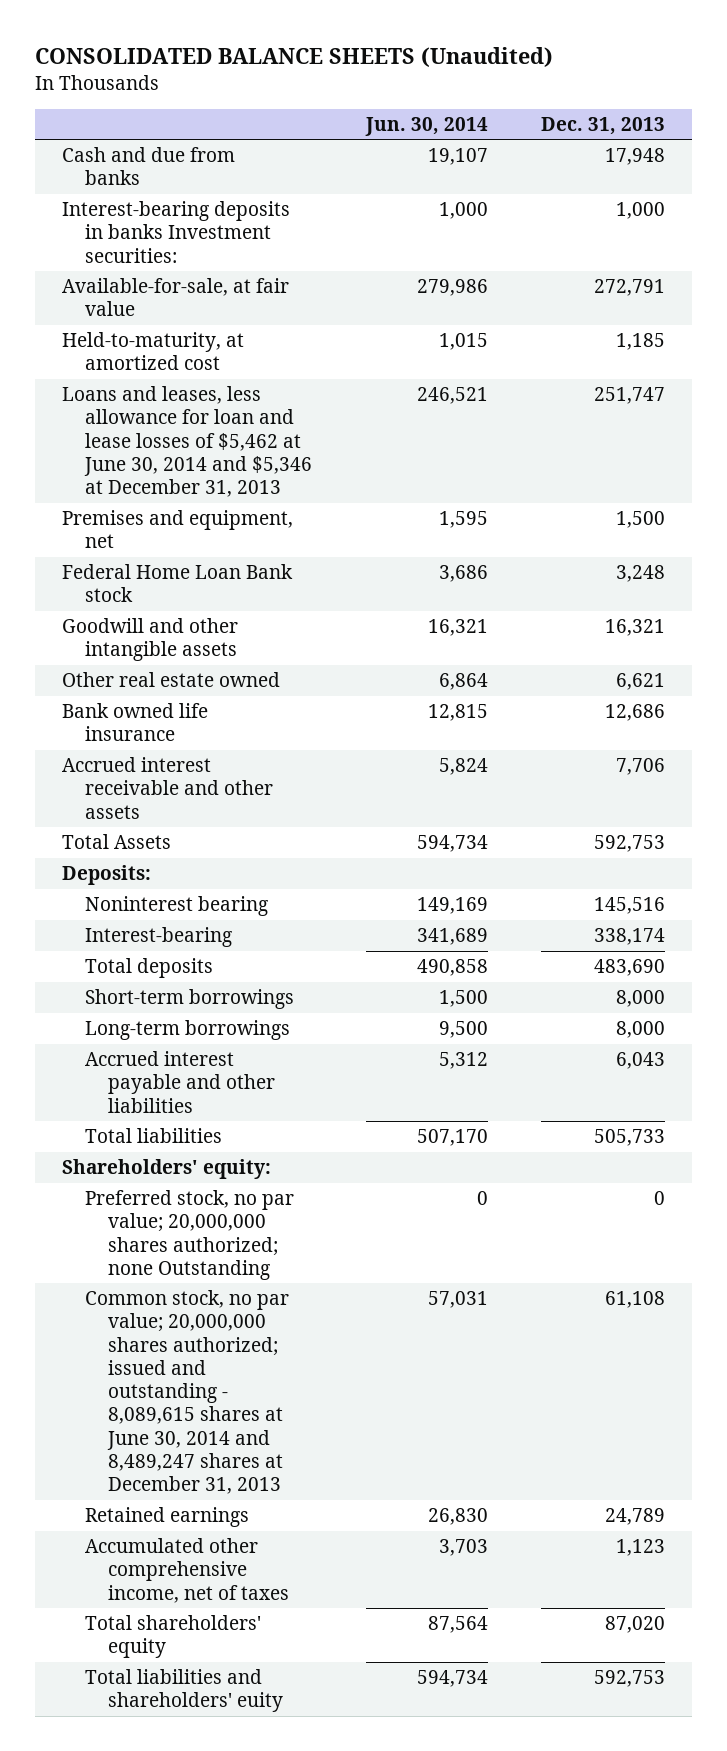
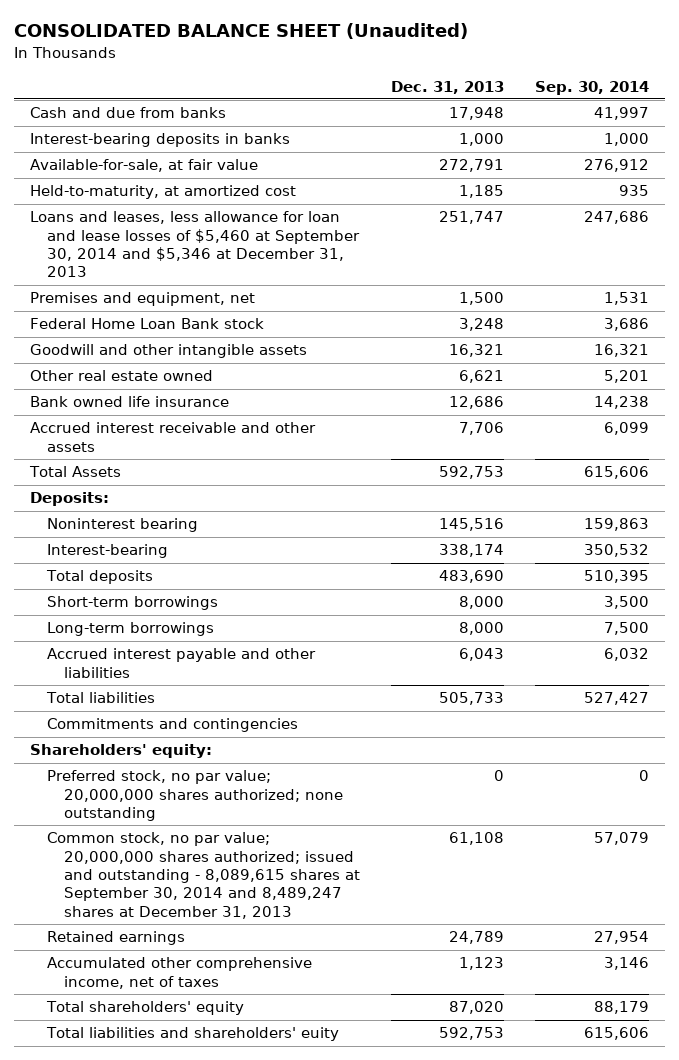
- CONSOLIDATED BALANCE SHEETS (Unaudited)
+ CONSOLIDATED BALANCE SHEET (Unaudited)
- | Jun. 30, 2014 | Dec. 31, 2013
+ | Dec. 31, 2013 | Sep. 30, 2014
- Interest-bearing deposits in banks Investment securities: | 1,000 | 1,000
+ Interest-bearing deposits in banks | 1,000 | 1,000
- Loans and leases, less allowance for loan and lease losses of $5,462 at June 30, 2014 and $5,346 at December 31, 2013 | 246,521 | 251,747
+ Loans and leases, less allowance for loan and lease losses of $5,460 at September 30, 2014 and $5,346 at December 31, 2013 | 251,747 | 247,686
+ Commitments and contingencies
- Preferred stock, no par value; 20,000,000 shares authorized; none Outstanding | 0 | 0
- Common stock, no par value; 20,000,000 shares authorized; issued and outstanding - 8,089,615 shares at June 30, 2014 and 8,489,247 shares at December 31, 2013 | 57,031 | 61,108
+ Preferred stock, no par value; 20,000,000 shares authorized; none outstanding | 0 | 0
+ Common stock, no par value; 20,000,000 shares authorized; issued and outstanding - 8,089,615 shares at September 30, 2014 and 8,489,247 shares at December 31, 2013 | 61,108 | 57,079

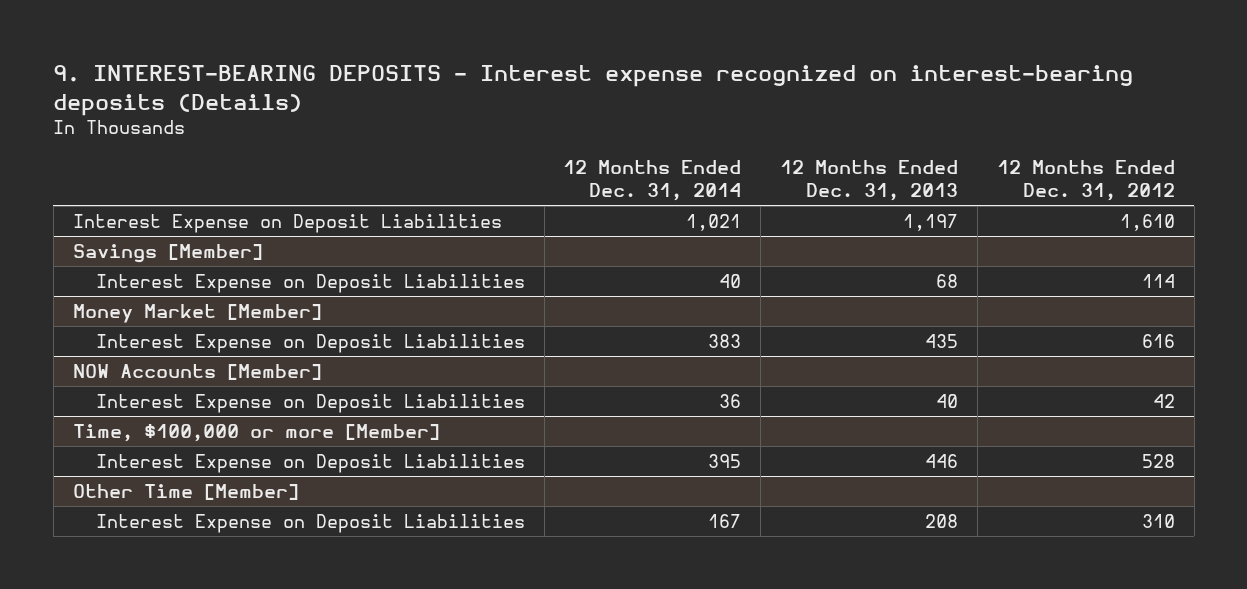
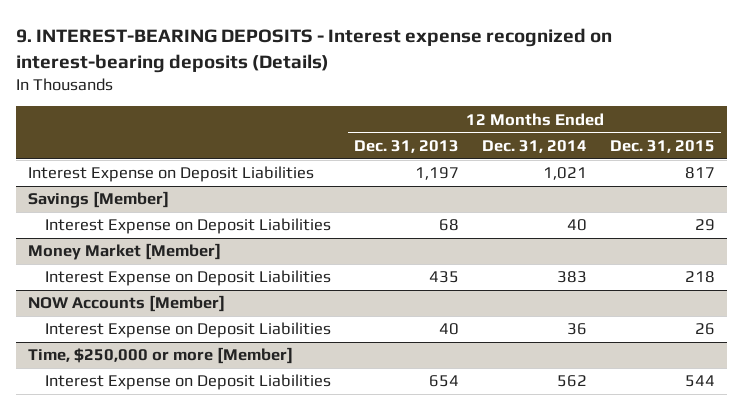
- | 12 Months Ended Dec. 31, 2014 | 12 Months Ended Dec. 31, 2013 | 12 Months Ended Dec. 31, 2012
+ | 12 Months Ended Dec. 31, 2013 | 12 Months Ended Dec. 31, 2014 | 12 Months Ended Dec. 31, 2015
- Time, $100,000 or more [Member]
- Interest Expense on Deposit Liabilities | 395 | 446 | 528
- Other Time [Member]
- Interest Expense on Deposit Liabilities | 167 | 208 | 310
+ Time, $250,000 or more [Member]
+ Interest Expense on Deposit Liabilities | 654 | 562 | 544

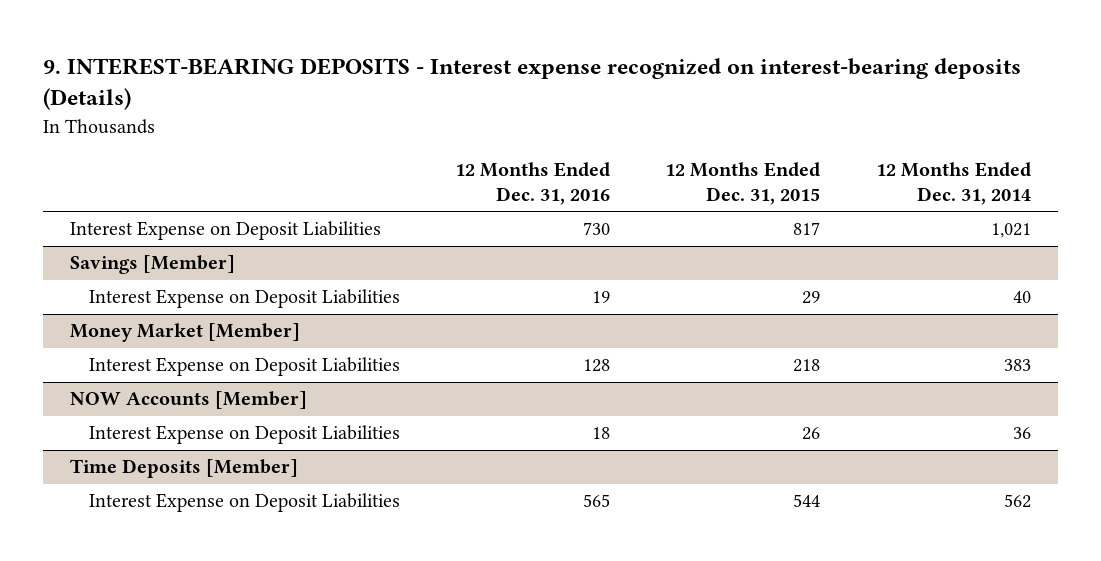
- | 12 Months Ended Dec. 31, 2013 | 12 Months Ended Dec. 31, 2014 | 12 Months Ended Dec. 31, 2015
+ | 12 Months Ended Dec. 31, 2016 | 12 Months Ended Dec. 31, 2015 | 12 Months Ended Dec. 31, 2014
- Time, $250,000 or more [Member]
+ Time Deposits [Member]

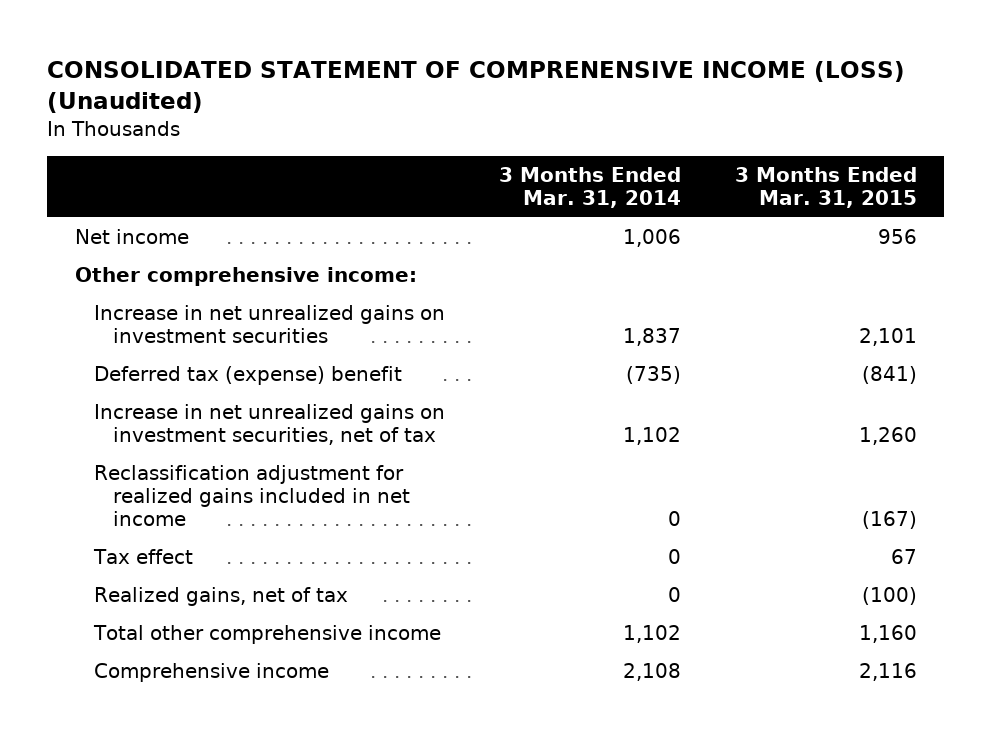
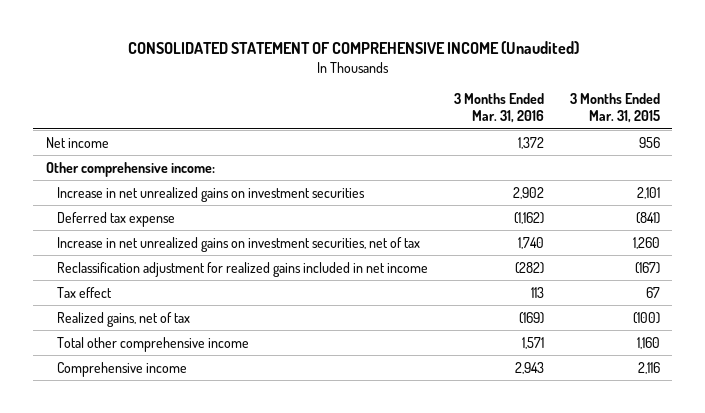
- CONSOLIDATED STATEMENT OF COMPRENENSIVE INCOME (LOSS) (Unaudited)
+ CONSOLIDATED STATEMENT OF COMPREHENSIVE INCOME (Unaudited)
- | 3 Months Ended Mar. 31, 2014 | 3 Months Ended Mar. 31, 2015
+ | 3 Months Ended Mar. 31, 2016 | 3 Months Ended Mar. 31, 2015
- Deferred tax (expense) benefit | (735) | (841)
+ Deferred tax expense | (1,162) | (841)

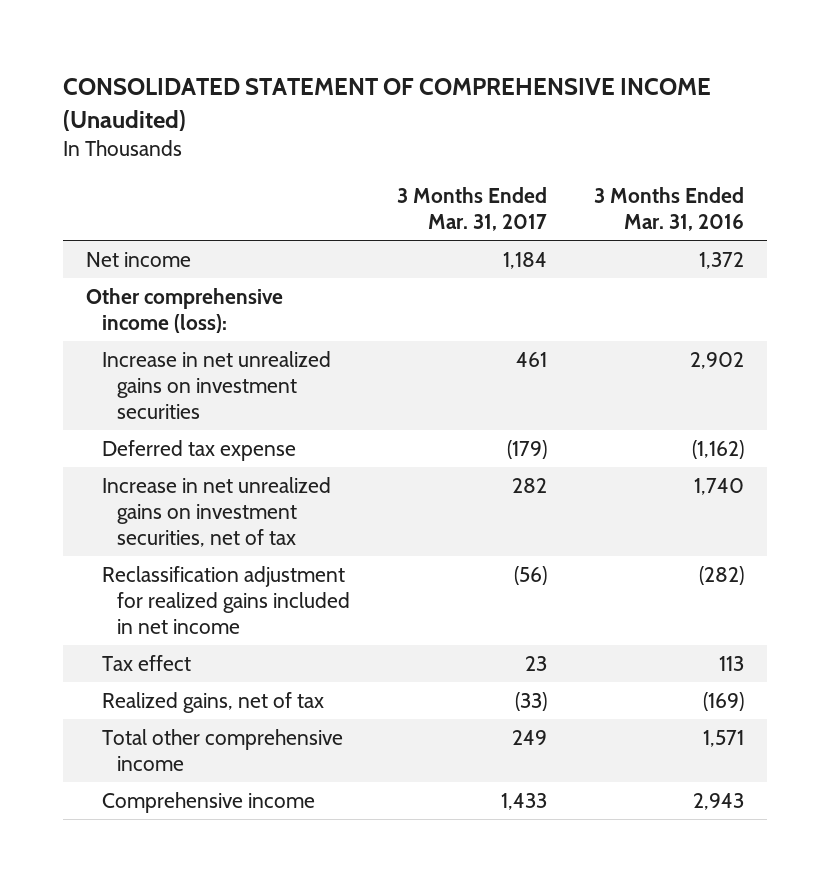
- | 3 Months Ended Mar. 31, 2016 | 3 Months Ended Mar. 31, 2015
+ | 3 Months Ended Mar. 31, 2017 | 3 Months Ended Mar. 31, 2016
- Other comprehensive income:
+ Other comprehensive income (loss):

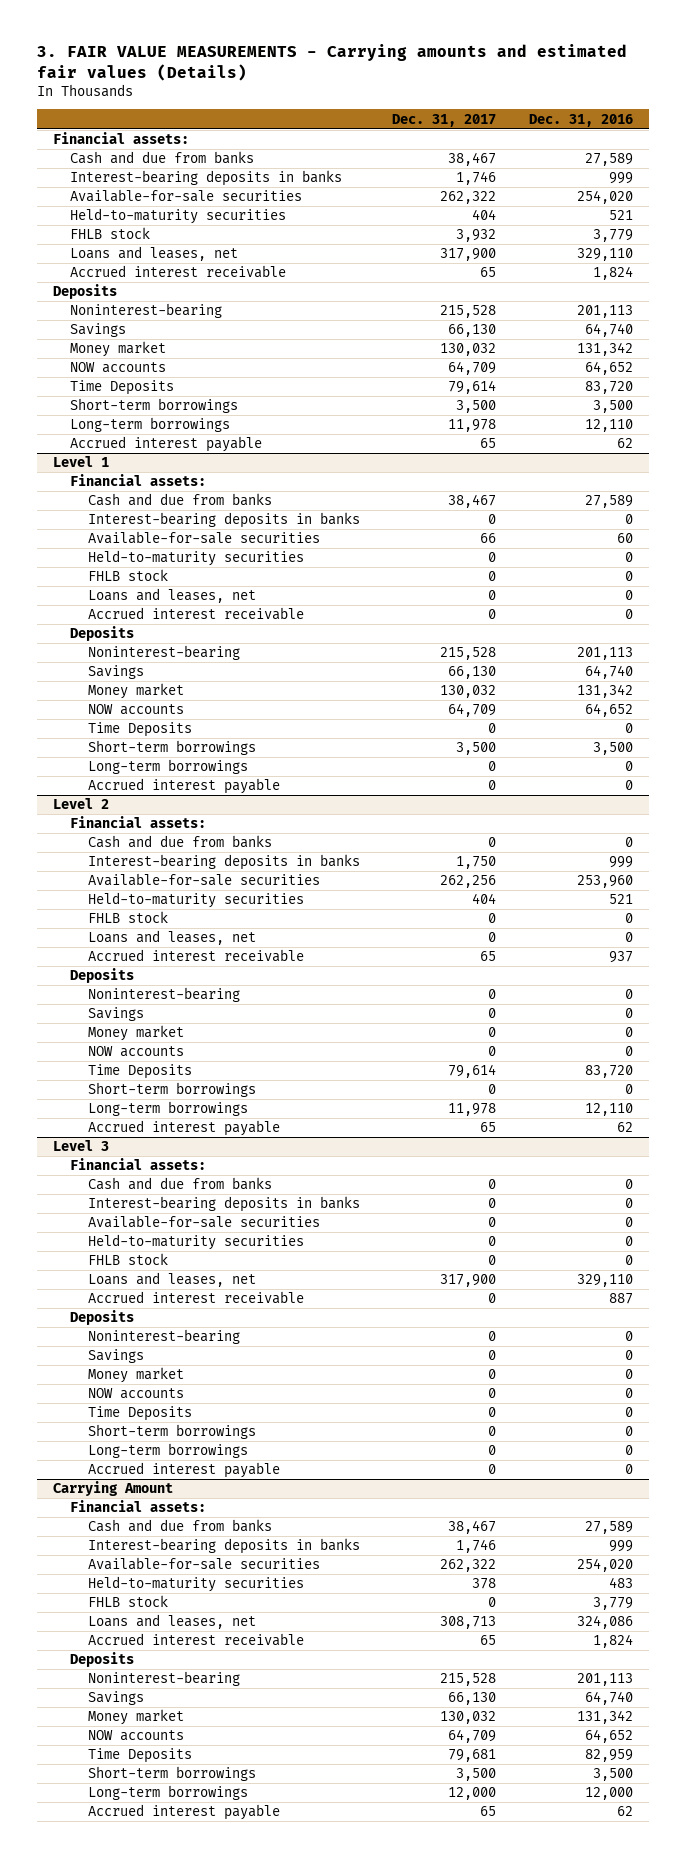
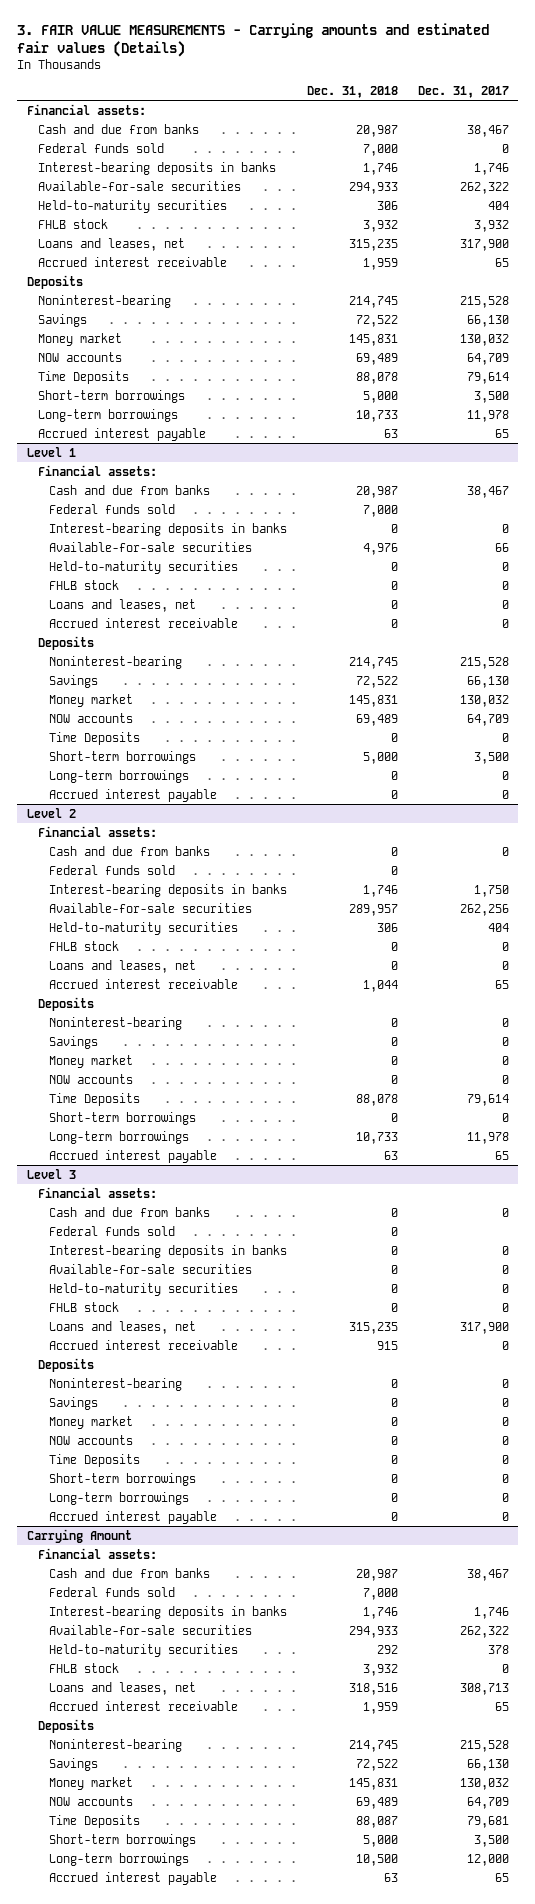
- | Dec. 31, 2017 | Dec. 31, 2016
+ | Dec. 31, 2018 | Dec. 31, 2017
+ Federal funds sold | 7,000 | 0
@ Level 1
+ Federal funds sold | 7,000 |
@ Level 2
+ Federal funds sold | 0 |
@ Level 3
+ Federal funds sold | 0 |
@ Carrying Amount
+ Federal funds sold | 7,000 |

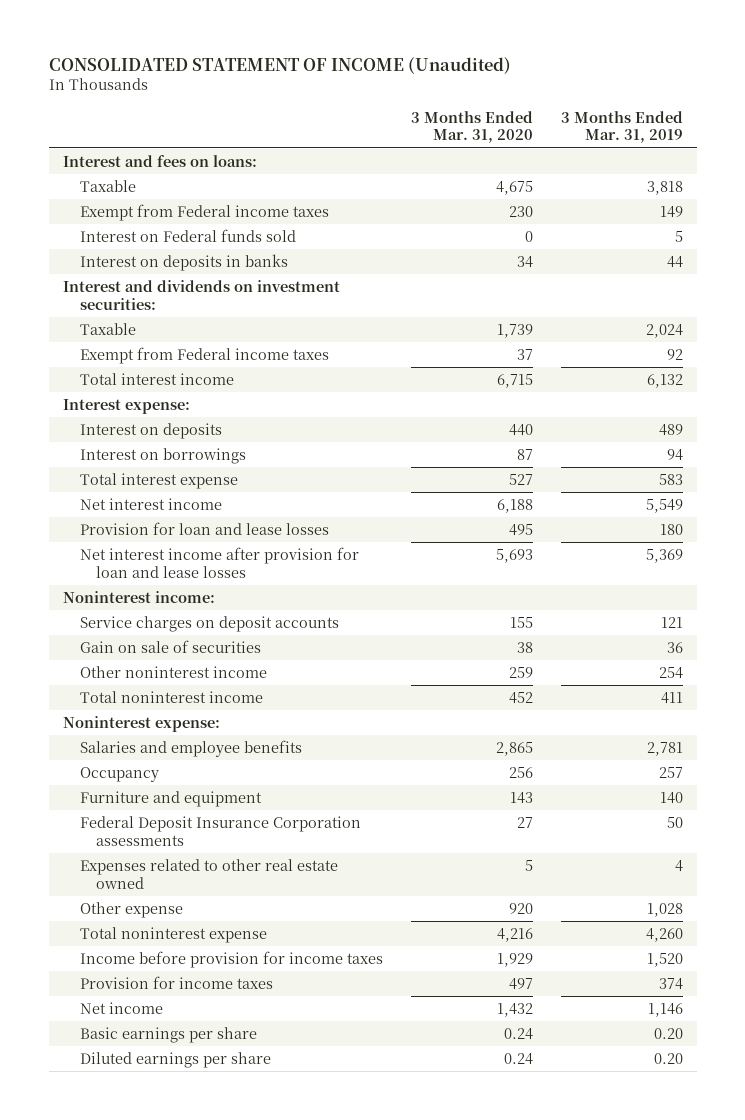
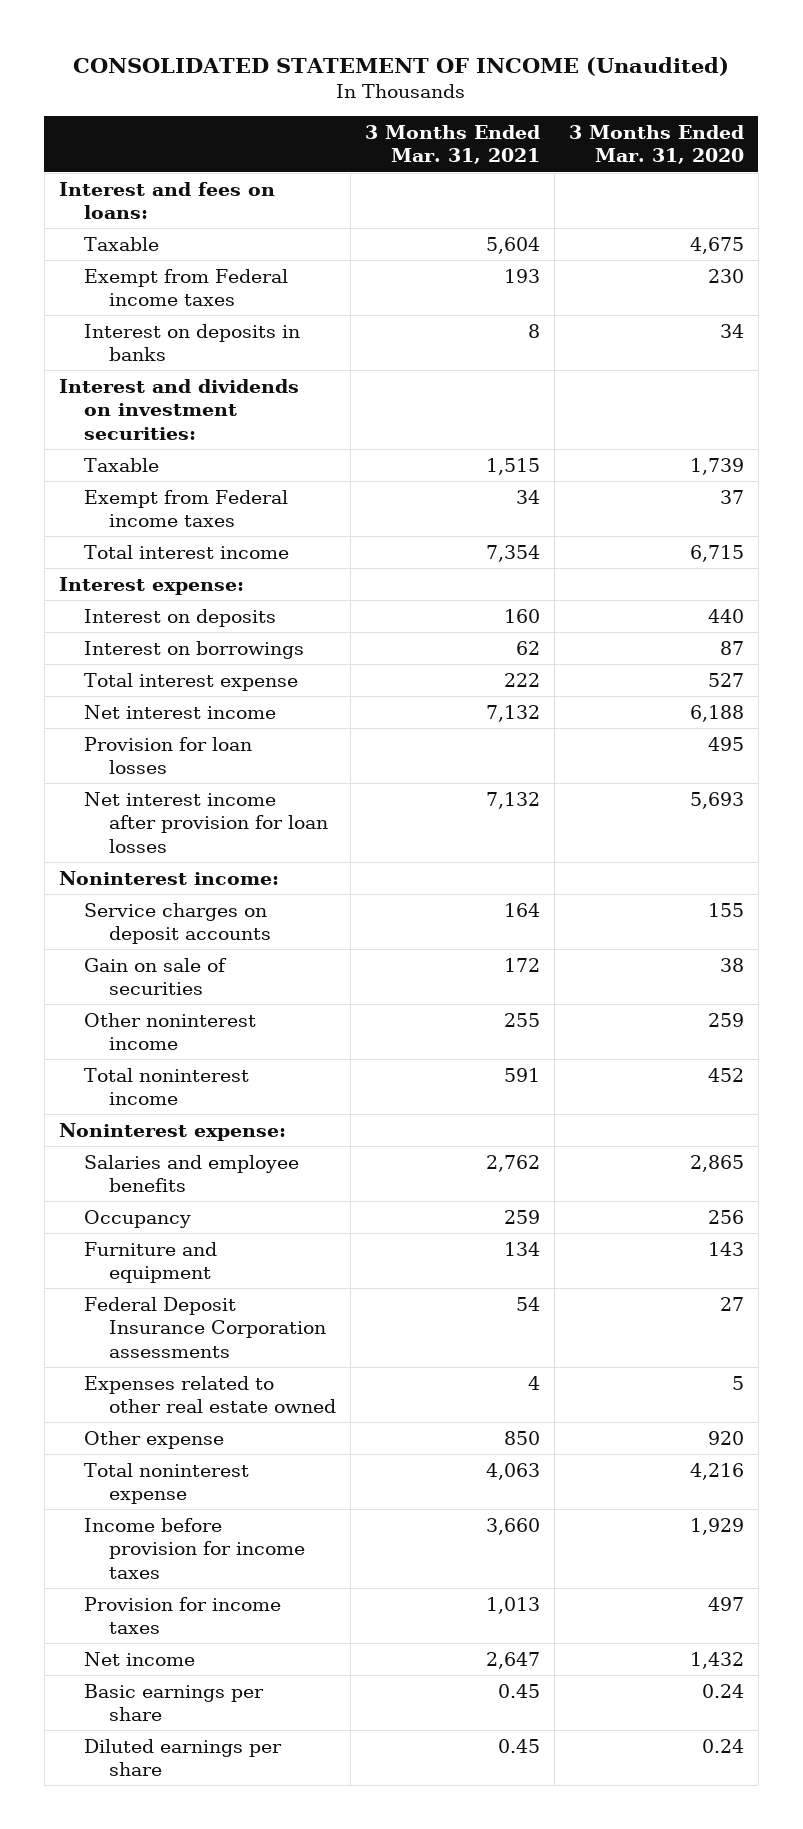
- | 3 Months Ended Mar. 31, 2020 | 3 Months Ended Mar. 31, 2019
+ | 3 Months Ended Mar. 31, 2021 | 3 Months Ended Mar. 31, 2020
- Interest on Federal funds sold | 0 | 5
- Provision for loan and lease losses | 495 | 180
- Net interest income after provision for loan and lease losses | 5,693 | 5,369
+ Provision for loan losses | | 495
+ Net interest income after provision for loan losses | 7,132 | 5,693

